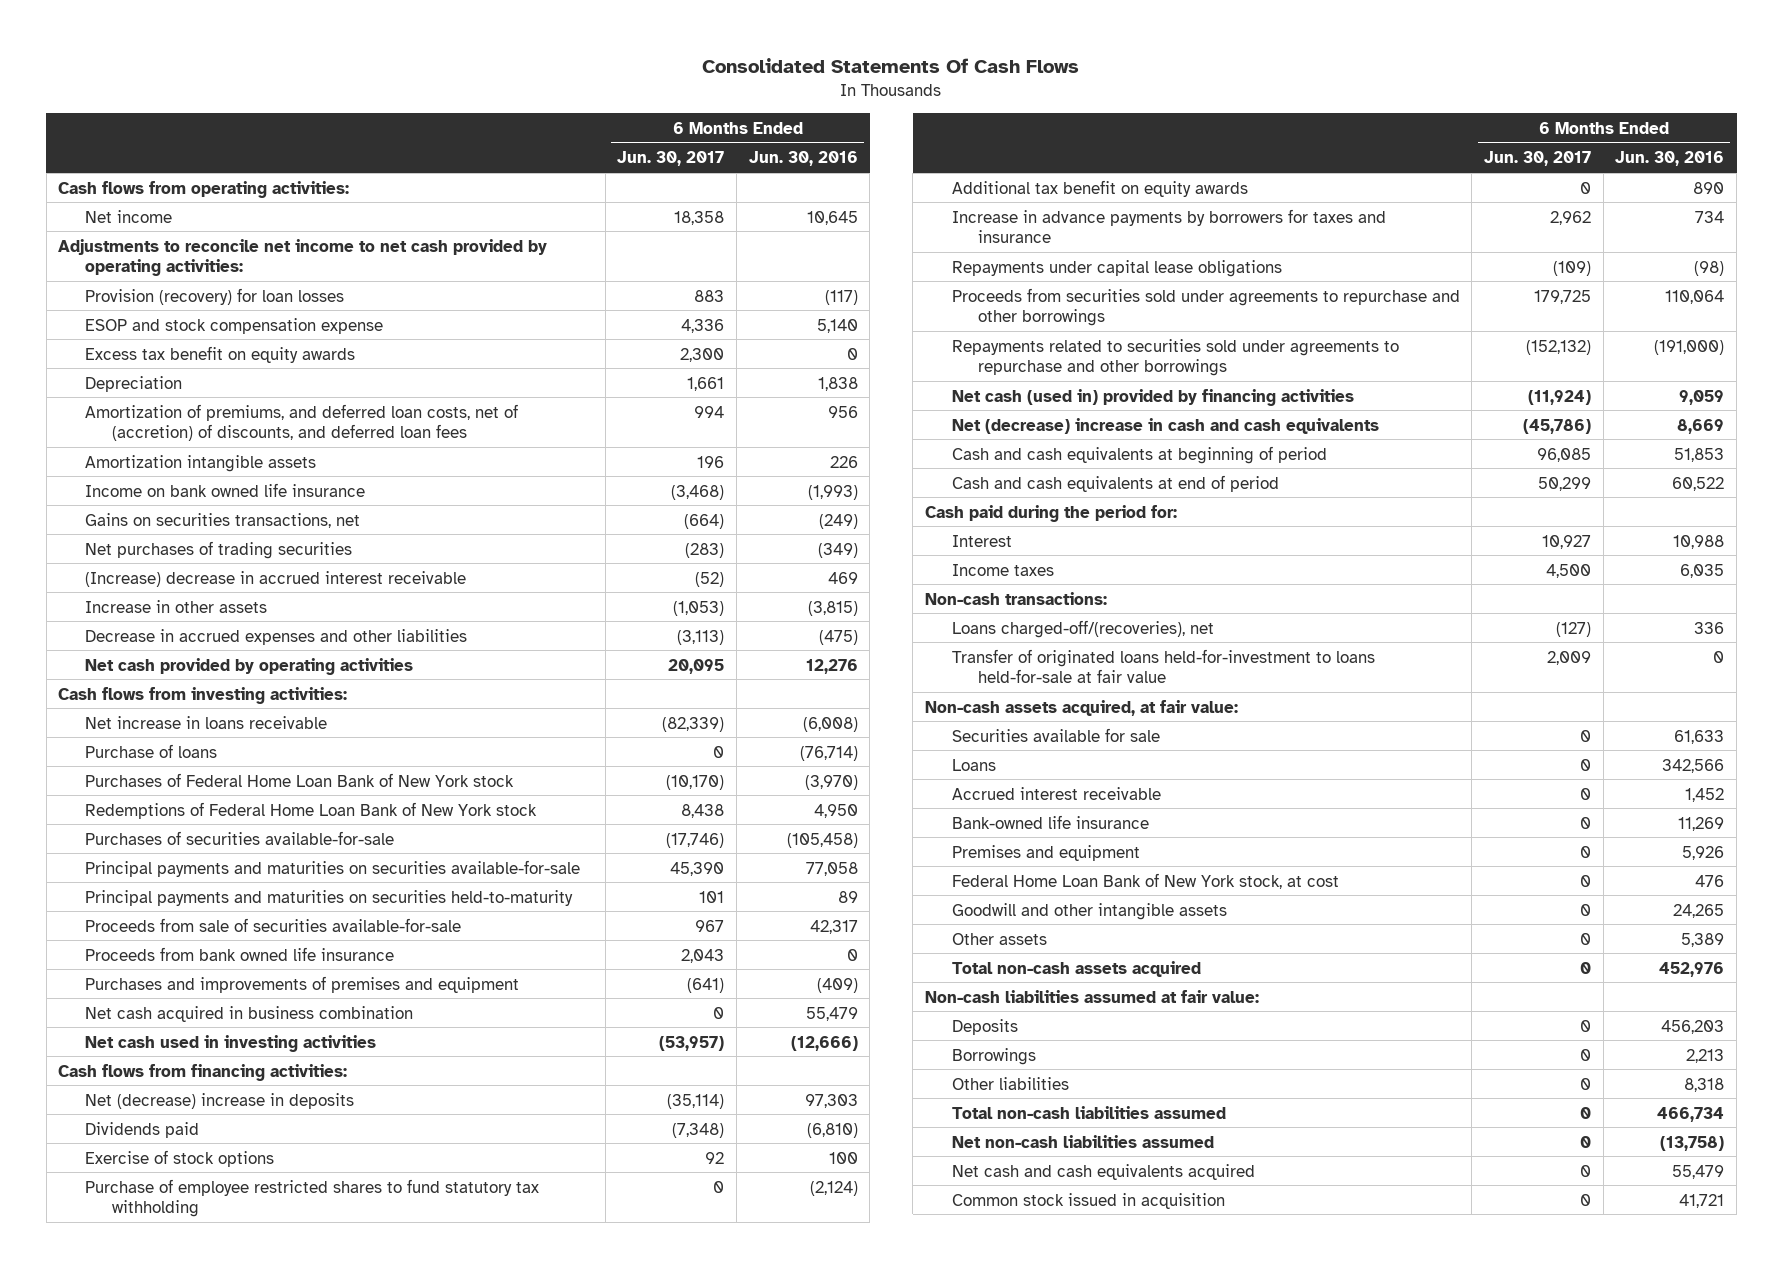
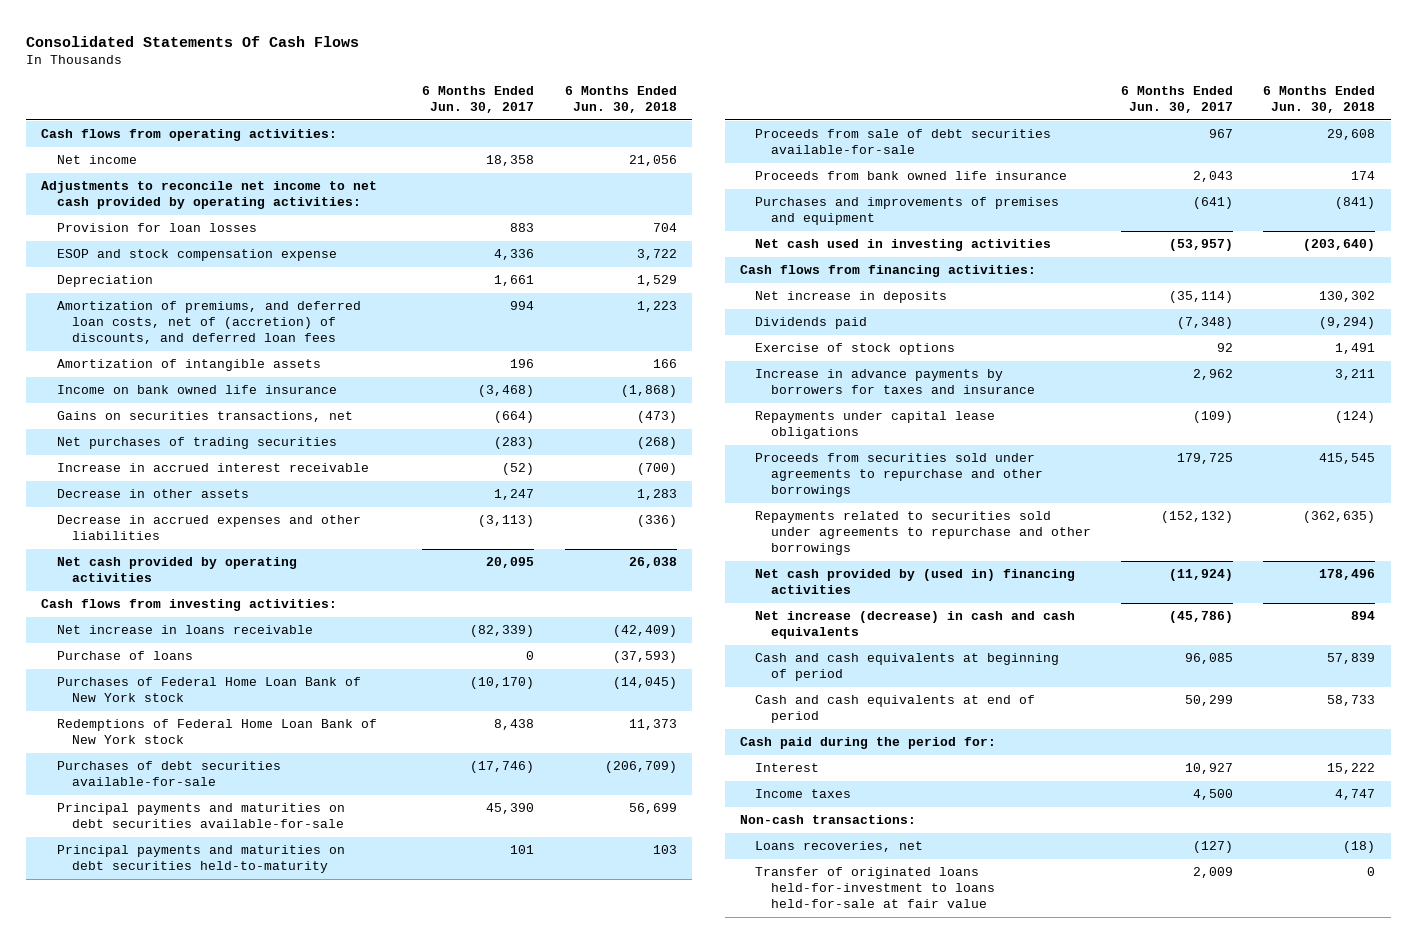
- | 6 Months Ended Jun. 30, 2017 | 6 Months Ended Jun. 30, 2016
+ | 6 Months Ended Jun. 30, 2017 | 6 Months Ended Jun. 30, 2018
- Provision (recovery) for loan losses | 883 | (117)
+ Provision for loan losses | 883 | 704
- Excess tax benefit on equity awards | 2,300 | 0
- Amortization intangible assets | 196 | 226
+ Amortization of intangible assets | 196 | 166
- (Increase) decrease in accrued interest receivable | (52) | 469
- Increase in other assets | (1,053) | (3,815)
+ Increase in accrued interest receivable | (52) | (700)
+ Decrease in other assets | 1,247 | 1,283
- Purchases of securities available-for-sale | (17,746) | (105,458)
- Principal payments and maturities on securities available-for-sale | 45,390 | 77,058
- Principal payments and maturities on securities held-to-maturity | 101 | 89
- Proceeds from sale of securities available-for-sale | 967 | 42,317
+ Purchases of debt securities available-for-sale | (17,746) | (206,709)
+ Principal payments and maturities on debt securities available-for-sale | 45,390 | 56,699
+ Principal payments and maturities on debt securities held-to-maturity | 101 | 103
+ Proceeds from sale of debt securities available-for-sale | 967 | 29,608
- Net cash acquired in business combination | 0 | 55,479
- Net (decrease) increase in deposits | (35,114) | 97,303
+ Net increase in deposits | (35,114) | 130,302
- Purchase of employee restricted shares to fund statutory tax withholding | 0 | (2,124)
- Additional tax benefit on equity awards | 0 | 890
- Net cash (used in) provided by financing activities | (11,924) | 9,059
- Net (decrease) increase in cash and cash equivalents | (45,786) | 8,669
+ Net cash provided by (used in) financing activities | (11,924) | 178,496
+ Net increase (decrease) in cash and cash equivalents | (45,786) | 894
- Loans charged-off/(recoveries), net | (127) | 336
+ Loans recoveries, net | (127) | (18)
- Non-cash assets acquired, at fair value:
- Securities available for sale | 0 | 61,633
- Loans | 0 | 342,566
- Accrued interest receivable | 0 | 1,452
- Bank-owned life insurance | 0 | 11,269
- Premises and equipment | 0 | 5,926
- Federal Home Loan Bank of New York stock, at cost | 0 | 476
- Goodwill and other intangible assets | 0 | 24,265
- Other assets | 0 | 5,389
- Total non-cash assets acquired | 0 | 452,976
- Non-cash liabilities assumed at fair value:
- Deposits | 0 | 456,203
- Borrowings | 0 | 2,213
- Other liabilities | 0 | 8,318
- Total non-cash liabilities assumed | 0 | 466,734
- Net non-cash liabilities assumed | 0 | (13,758)
- Net cash and cash equivalents acquired | 0 | 55,479
- Common stock issued in acquisition | 0 | 41,721

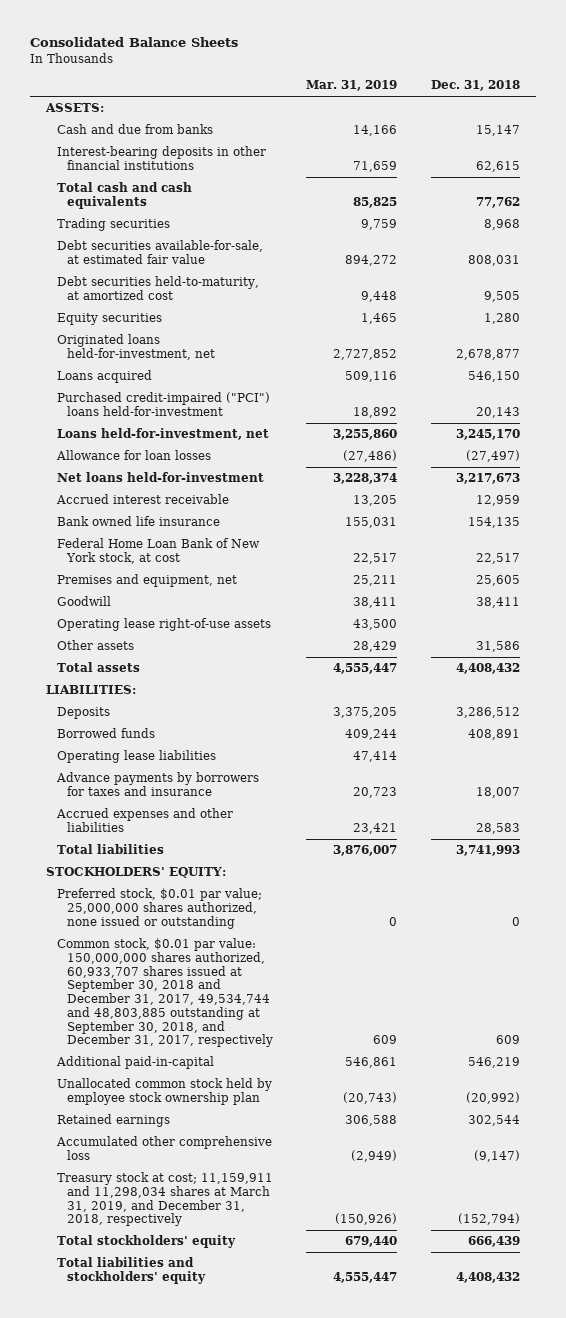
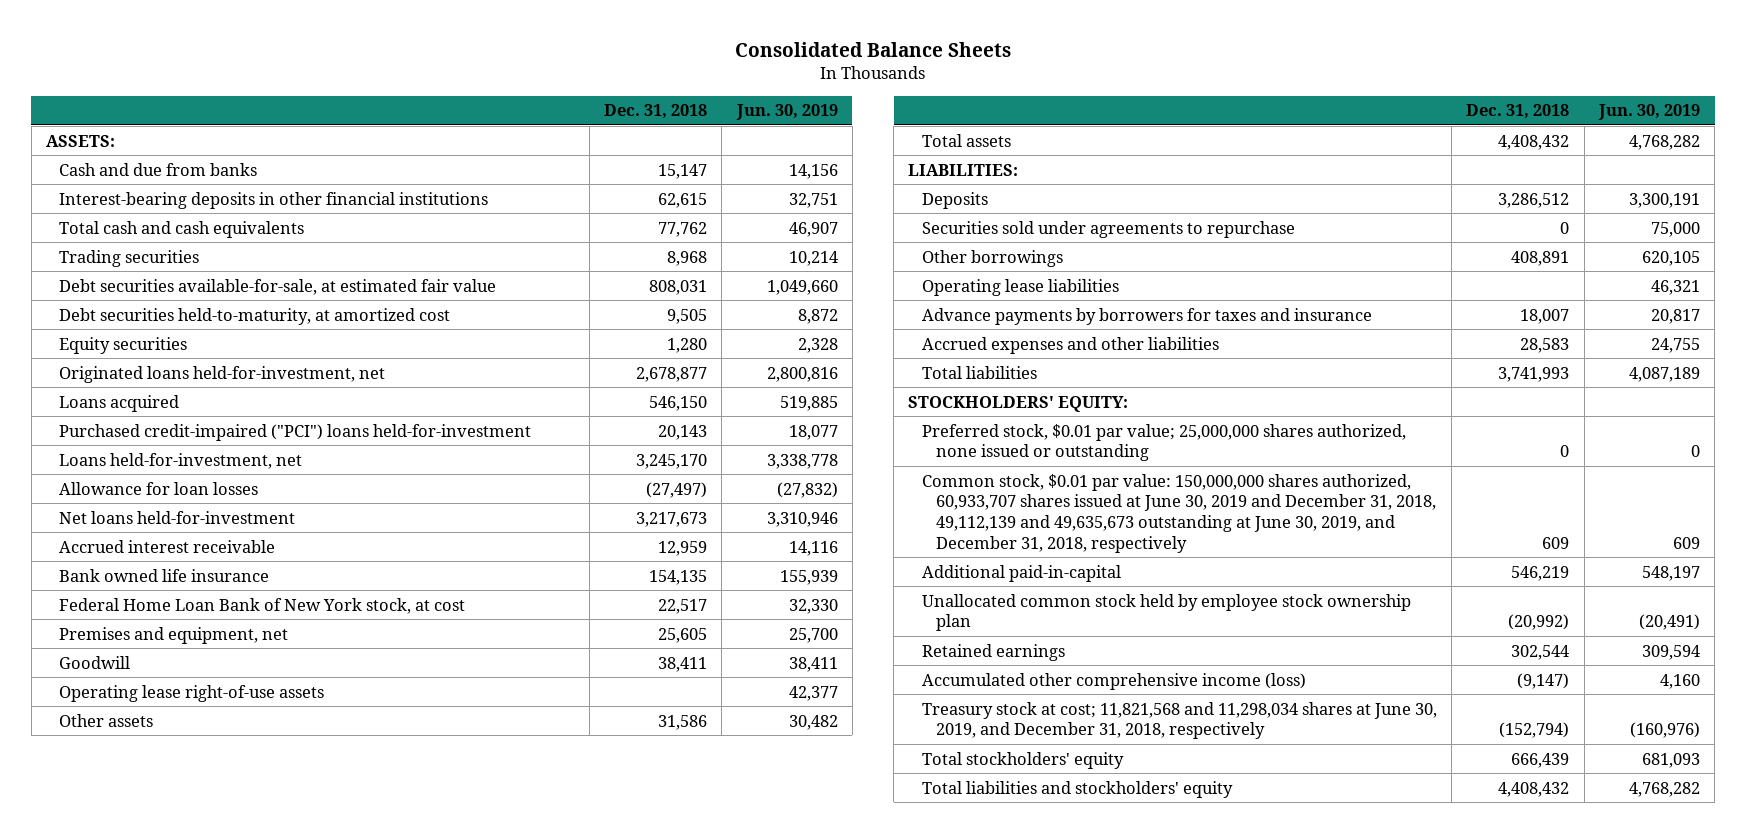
- | Mar. 31, 2019 | Dec. 31, 2018
+ | Dec. 31, 2018 | Jun. 30, 2019
- Borrowed funds | 409,244 | 408,891
+ Securities sold under agreements to repurchase | 0 | 75,000
+ Other borrowings | 408,891 | 620,105
- Common stock, $0.01 par value: 150,000,000 shares authorized, 60,933,707 shares issued at September 30, 2018 and December 31, 2017, 49,534,744 and 48,803,885 outstanding at September 30, 2018, and December 31, 2017, respectively | 609 | 609
+ Common stock, $0.01 par value: 150,000,000 shares authorized, 60,933,707 shares issued at June 30, 2019 and December 31, 2018, 49,112,139 and 49,635,673 outstanding at June 30, 2019, and December 31, 2018, respectively | 609 | 609
- Accumulated other comprehensive loss | (2,949) | (9,147)
- Treasury stock at cost; 11,159,911 and 11,298,034 shares at March 31, 2019, and December 31, 2018, respectively | (150,926) | (152,794)
+ Accumulated other comprehensive income (loss) | (9,147) | 4,160
+ Treasury stock at cost; 11,821,568 and 11,298,034 shares at June 30, 2019, and December 31, 2018, respectively | (152,794) | (160,976)

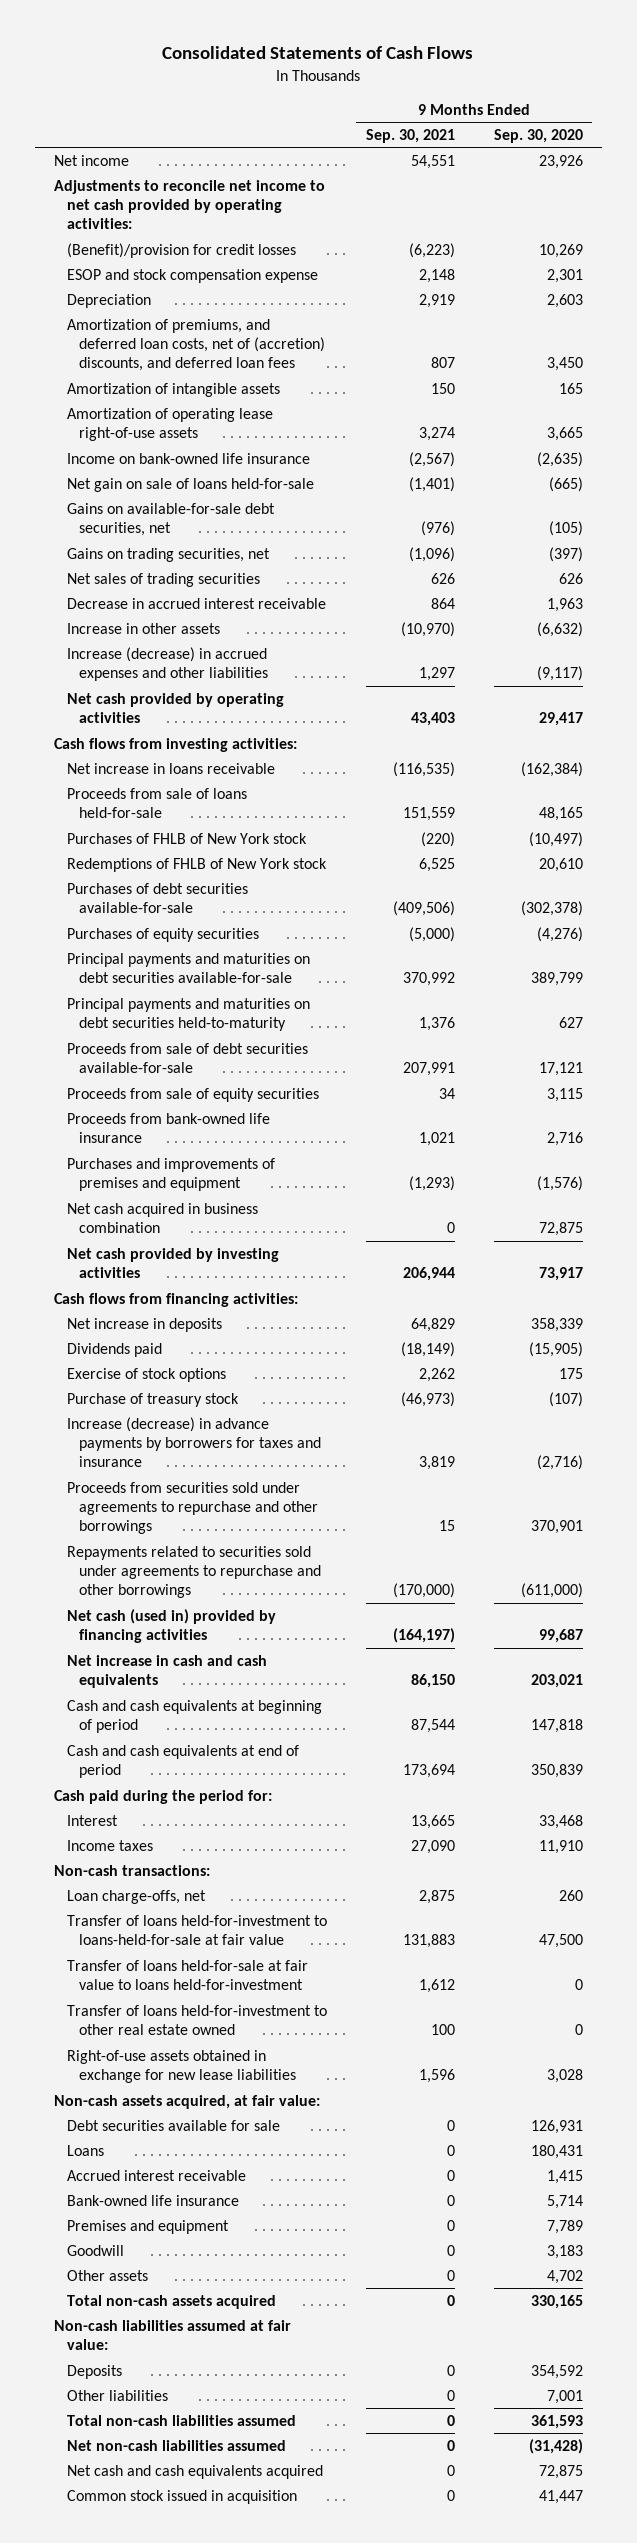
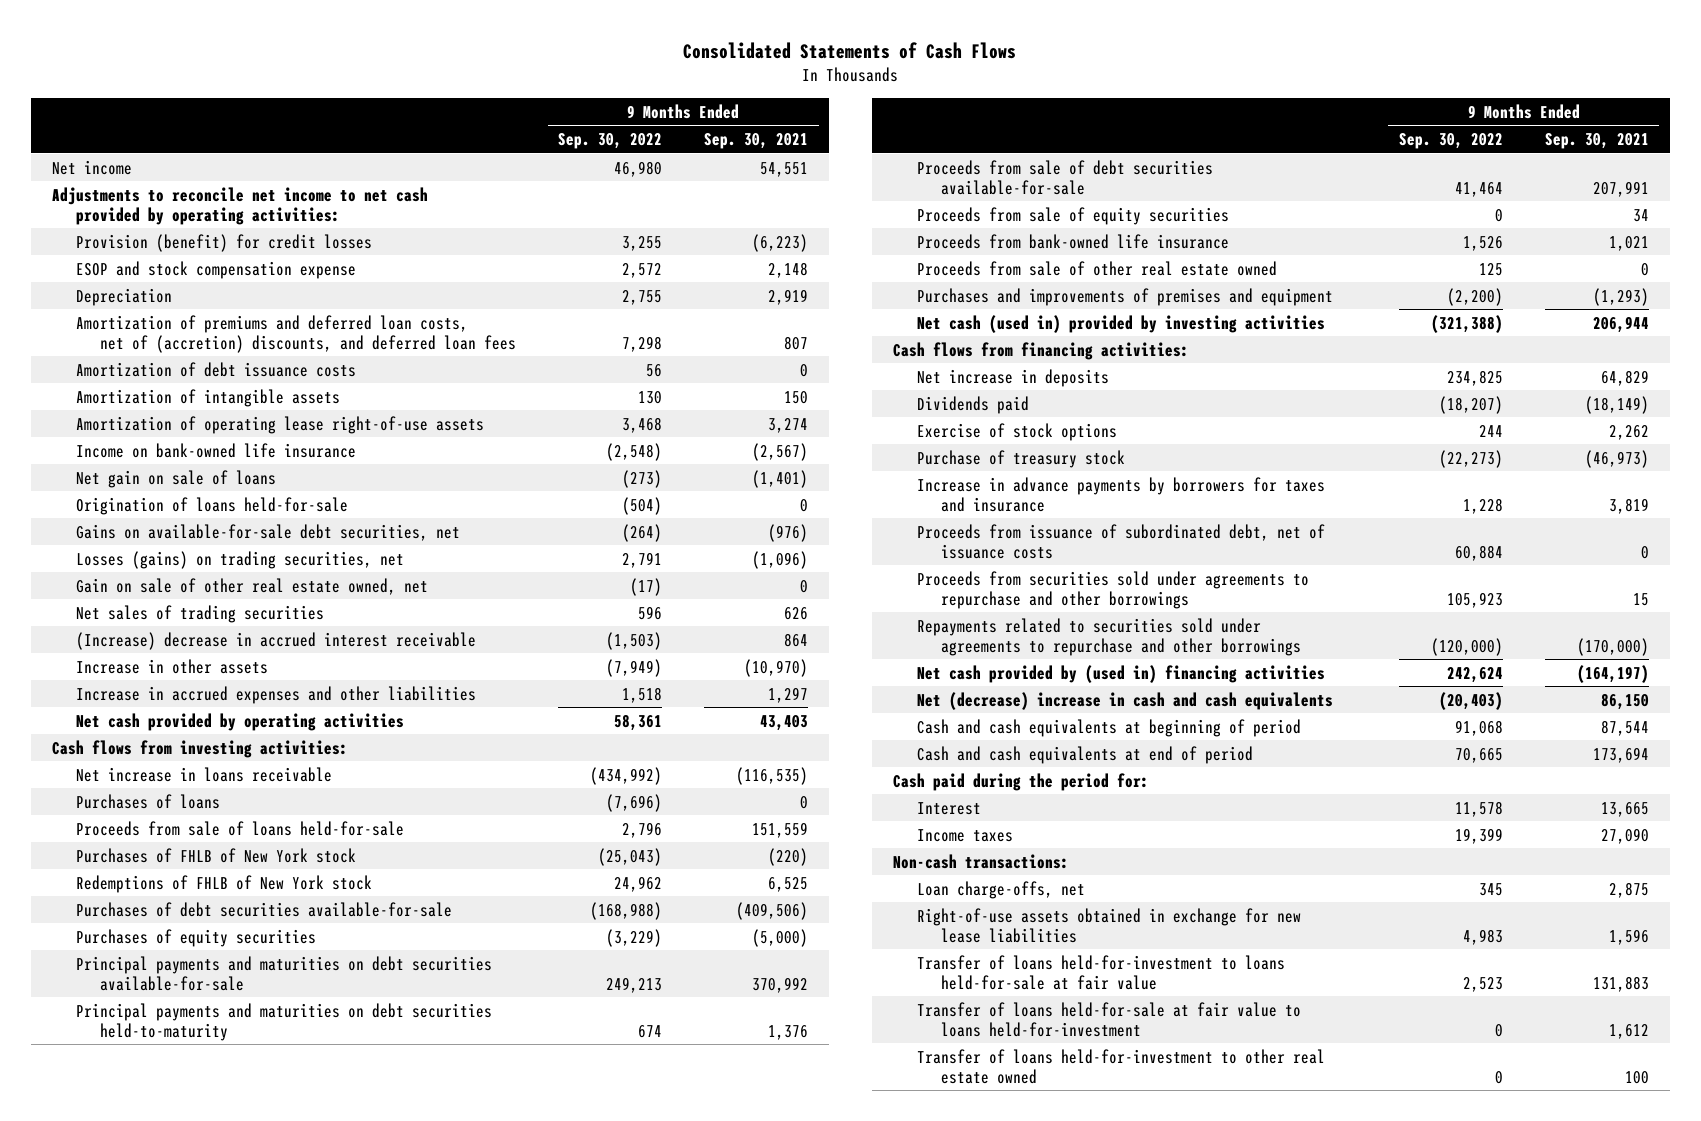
- | 9 Months Ended Sep. 30, 2021 | 9 Months Ended Sep. 30, 2020
+ | 9 Months Ended Sep. 30, 2022 | 9 Months Ended Sep. 30, 2021
- (Benefit)/provision for credit losses | (6,223) | 10,269
+ Provision (benefit) for credit losses | 3,255 | (6,223)
- Amortization of premiums, and deferred loan costs, net of (accretion) discounts, and deferred loan fees | 807 | 3,450
+ Amortization of premiums and deferred loan costs, net of (accretion) discounts, and deferred loan fees | 7,298 | 807
+ Amortization of debt issuance costs | 56 | 0
- Net gain on sale of loans held-for-sale | (1,401) | (665)
+ Net gain on sale of loans | (273) | (1,401)
+ Origination of loans held-for-sale | (504) | 0
- Gains on trading securities, net | (1,096) | (397)
+ Losses (gains) on trading securities, net | 2,791 | (1,096)
+ Gain on sale of other real estate owned, net | (17) | 0
- Decrease in accrued interest receivable | 864 | 1,963
+ (Increase) decrease in accrued interest receivable | (1,503) | 864
- Increase (decrease) in accrued expenses and other liabilities | 1,297 | (9,117)
+ Increase in accrued expenses and other liabilities | 1,518 | 1,297
+ Purchases of loans | (7,696) | 0
+ Proceeds from sale of other real estate owned | 125 | 0
- Net cash acquired in business combination | 0 | 72,875
- Net cash provided by investing activities | 206,944 | 73,917
+ Net cash (used in) provided by investing activities | (321,388) | 206,944
- Increase (decrease) in advance payments by borrowers for taxes and insurance | 3,819 | (2,716)
+ Increase in advance payments by borrowers for taxes and insurance | 1,228 | 3,819
+ Proceeds from issuance of subordinated debt, net of issuance costs | 60,884 | 0
- Net cash (used in) provided by financing activities | (164,197) | 99,687
- Net increase in cash and cash equivalents | 86,150 | 203,021
+ Net cash provided by (used in) financing activities | 242,624 | (164,197)
+ Net (decrease) increase in cash and cash equivalents | (20,403) | 86,150
- Transfer of loans held-for-investment to loans-held-for-sale at fair value | 131,883 | 47,500
moved up: Right-of-use assets obtained in exchange for new lease liabilities | 4,983 | 1,596
+ Transfer of loans held-for-investment to loans held-for-sale at fair value | 2,523 | 131,883
- Non-cash assets acquired, at fair value:
- Debt securities available for sale | 0 | 126,931
- Loans | 0 | 180,431
- Accrued interest receivable | 0 | 1,415
- Bank-owned life insurance | 0 | 5,714
- Premises and equipment | 0 | 7,789
- Goodwill | 0 | 3,183
- Other assets | 0 | 4,702
- Total non-cash assets acquired | 0 | 330,165
- Non-cash liabilities assumed at fair value:
- Deposits | 0 | 354,592
- Other liabilities | 0 | 7,001
- Total non-cash liabilities assumed | 0 | 361,593
- Net non-cash liabilities assumed | 0 | (31,428)
- Net cash and cash equivalents acquired | 0 | 72,875
- Common stock issued in acquisition | 0 | 41,447

